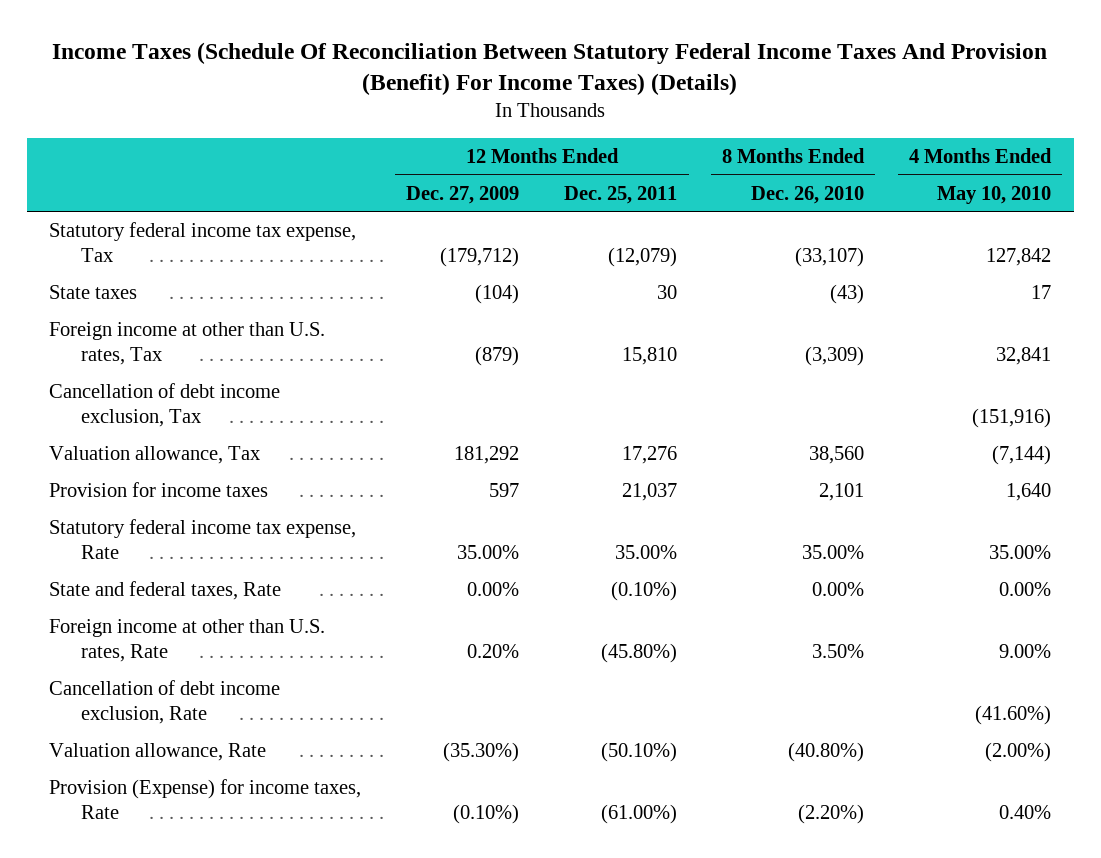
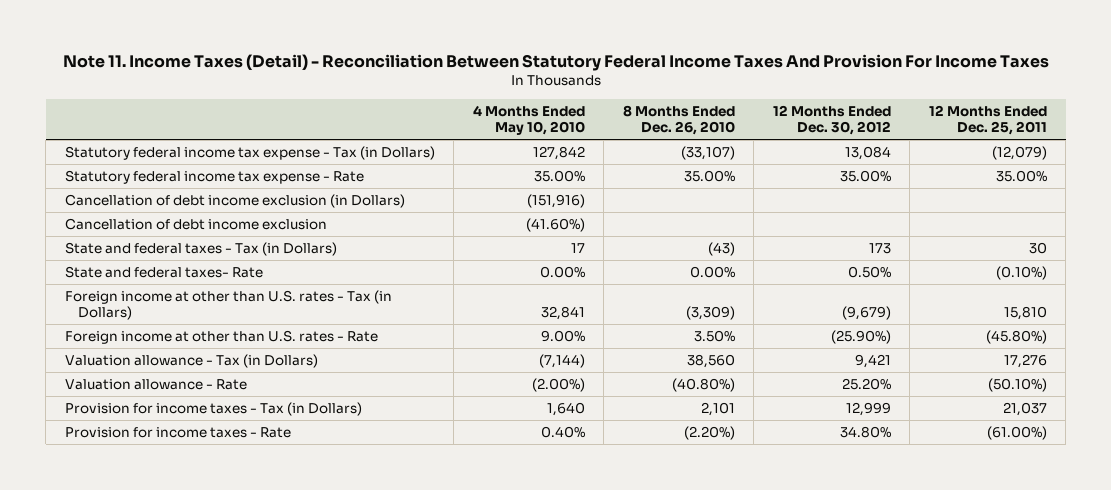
- Income Taxes (Schedule Of Reconciliation Between Statutory Federal Income Taxes And Provision (Benefit) For Income Taxes) (Details)
+ Note 11. Income Taxes (Detail) - Reconciliation Between Statutory Federal Income Taxes And Provision For Income Taxes
- | 12 Months Ended Dec. 27, 2009 | 12 Months Ended Dec. 25, 2011 | 8 Months Ended Dec. 26, 2010 | 4 Months Ended May 10, 2010
+ | 4 Months Ended May 10, 2010 | 8 Months Ended Dec. 26, 2010 | 12 Months Ended Dec. 30, 2012 | 12 Months Ended Dec. 25, 2011
- Statutory federal income tax expense, Tax | (179,712) | (12,079) | (33,107) | 127,842
- State taxes | (104) | 30 | (43) | 17
- Foreign income at other than U.S. rates, Tax | (879) | 15,810 | (3,309) | 32,841
- Cancellation of debt income exclusion, Tax | | | | (151,916)
- Valuation allowance, Tax | 181,292 | 17,276 | 38,560 | (7,144)
- Provision for income taxes | 597 | 21,037 | 2,101 | 1,640
- Statutory federal income tax expense, Rate | 35.00% | 35.00% | 35.00% | 35.00%
- State and federal taxes, Rate | 0.00% | (0.10%) | 0.00% | 0.00%
- Foreign income at other than U.S. rates, Rate | 0.20% | (45.80%) | 3.50% | 9.00%
- Cancellation of debt income exclusion, Rate | | | | (41.60%)
- Valuation allowance, Rate | (35.30%) | (50.10%) | (40.80%) | (2.00%)
- Provision (Expense) for income taxes, Rate | (0.10%) | (61.00%) | (2.20%) | 0.40%
+ Statutory federal income tax expense - Tax (in Dollars) | 127,842 | (33,107) | 13,084 | (12,079)
+ Statutory federal income tax expense - Rate | 35.00% | 35.00% | 35.00% | 35.00%
+ Cancellation of debt income exclusion (in Dollars) | (151,916) | | |
+ Cancellation of debt income exclusion | (41.60%) | | |
+ State and federal taxes - Tax (in Dollars) | 17 | (43) | 173 | 30
+ State and federal taxes- Rate | 0.00% | 0.00% | 0.50% | (0.10%)
+ Foreign income at other than U.S. rates - Tax (in Dollars) | 32,841 | (3,309) | (9,679) | 15,810
+ Foreign income at other than U.S. rates - Rate | 9.00% | 3.50% | (25.90%) | (45.80%)
+ Valuation allowance - Tax (in Dollars) | (7,144) | 38,560 | 9,421 | 17,276
+ Valuation allowance - Rate | (2.00%) | (40.80%) | 25.20% | (50.10%)
+ Provision for income taxes - Tax (in Dollars) | 1,640 | 2,101 | 12,999 | 21,037
+ Provision for income taxes - Rate | 0.40% | (2.20%) | 34.80% | (61.00%)

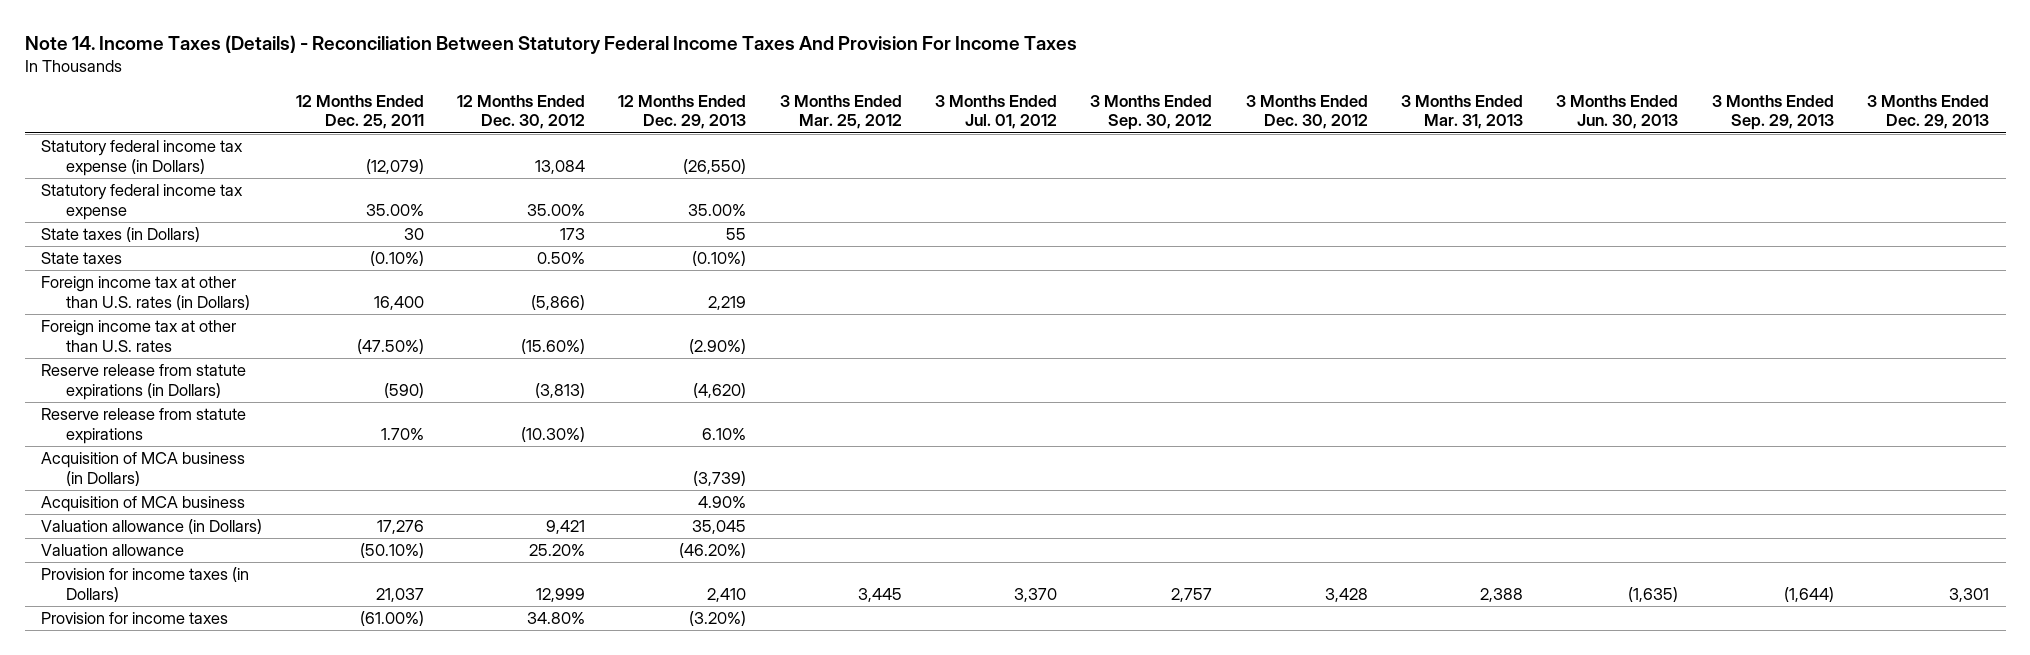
- Note 11. Income Taxes (Detail) - Reconciliation Between Statutory Federal Income Taxes And Provision For Income Taxes
+ Note 14. Income Taxes (Details) - Reconciliation Between Statutory Federal Income Taxes And Provision For Income Taxes
- | 4 Months Ended May 10, 2010 | 8 Months Ended Dec. 26, 2010 | 12 Months Ended Dec. 30, 2012 | 12 Months Ended Dec. 25, 2011
+ | 12 Months Ended Dec. 25, 2011 | 12 Months Ended Dec. 30, 2012 | 12 Months Ended Dec. 29, 2013 | 3 Months Ended Mar. 25, 2012 | 3 Months Ended Jul. 01, 2012 | 3 Months Ended Sep. 30, 2012 | 3 Months Ended Dec. 30, 2012 | 3 Months Ended Mar. 31, 2013 | 3 Months Ended Jun. 30, 2013 | 3 Months Ended Sep. 29, 2013 | 3 Months Ended Dec. 29, 2013
- Statutory federal income tax expense - Tax (in Dollars) | 127,842 | (33,107) | 13,084 | (12,079)
- Statutory federal income tax expense - Rate | 35.00% | 35.00% | 35.00% | 35.00%
- Cancellation of debt income exclusion (in Dollars) | (151,916) | | |
- Cancellation of debt income exclusion | (41.60%) | | |
- State and federal taxes - Tax (in Dollars) | 17 | (43) | 173 | 30
- State and federal taxes- Rate | 0.00% | 0.00% | 0.50% | (0.10%)
- Foreign income at other than U.S. rates - Tax (in Dollars) | 32,841 | (3,309) | (9,679) | 15,810
- Foreign income at other than U.S. rates - Rate | 9.00% | 3.50% | (25.90%) | (45.80%)
- Valuation allowance - Tax (in Dollars) | (7,144) | 38,560 | 9,421 | 17,276
- Valuation allowance - Rate | (2.00%) | (40.80%) | 25.20% | (50.10%)
- Provision for income taxes - Tax (in Dollars) | 1,640 | 2,101 | 12,999 | 21,037
- Provision for income taxes - Rate | 0.40% | (2.20%) | 34.80% | (61.00%)
+ Statutory federal income tax expense (in Dollars) | (12,079) | 13,084 | (26,550) | | | | | | | |
+ Statutory federal income tax expense | 35.00% | 35.00% | 35.00% | | | | | | | |
+ State taxes (in Dollars) | 30 | 173 | 55 | | | | | | | |
+ State taxes | (0.10%) | 0.50% | (0.10%) | | | | | | | |
+ Foreign income tax at other than U.S. rates (in Dollars) | 16,400 | (5,866) | 2,219 | | | | | | | |
+ Foreign income tax at other than U.S. rates | (47.50%) | (15.60%) | (2.90%) | | | | | | | |
+ Reserve release from statute expirations (in Dollars) | (590) | (3,813) | (4,620) | | | | | | | |
+ Reserve release from statute expirations | 1.70% | (10.30%) | 6.10% | | | | | | | |
+ Acquisition of MCA business (in Dollars) | | | (3,739) | | | | | | | |
+ Acquisition of MCA business | | | 4.90% | | | | | | | |
+ Valuation allowance (in Dollars) | 17,276 | 9,421 | 35,045 | | | | | | | |
+ Valuation allowance | (50.10%) | 25.20% | (46.20%) | | | | | | | |
+ Provision for income taxes (in Dollars) | 21,037 | 12,999 | 2,410 | 3,445 | 3,370 | 2,757 | 3,428 | 2,388 | (1,635) | (1,644) | 3,301
+ Provision for income taxes | (61.00%) | 34.80% | (3.20%) | | | | | | | |

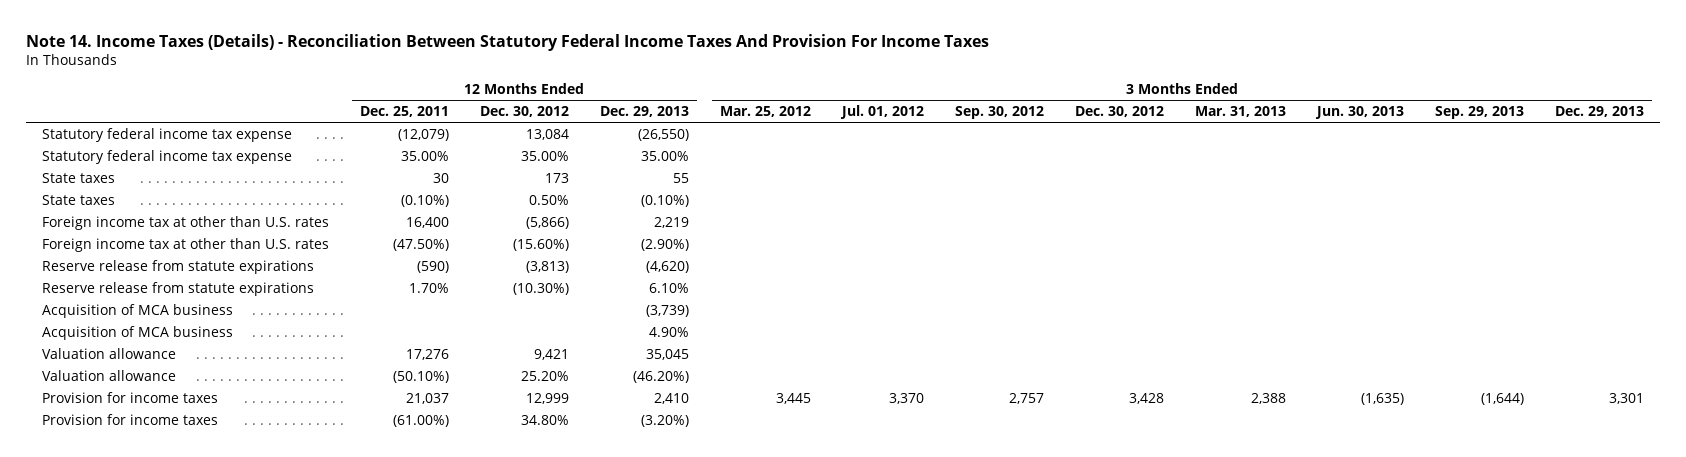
- Statutory federal income tax expense (in Dollars) | (12,079) | 13,084 | (26,550) | | | | | | | |
+ Statutory federal income tax expense | (12,079) | 13,084 | (26,550) | | | | | | | |
- State taxes (in Dollars) | 30 | 173 | 55 | | | | | | | |
+ State taxes | 30 | 173 | 55 | | | | | | | |
- Foreign income tax at other than U.S. rates (in Dollars) | 16,400 | (5,866) | 2,219 | | | | | | | |
+ Foreign income tax at other than U.S. rates | 16,400 | (5,866) | 2,219 | | | | | | | |
- Reserve release from statute expirations (in Dollars) | (590) | (3,813) | (4,620) | | | | | | | |
+ Reserve release from statute expirations | (590) | (3,813) | (4,620) | | | | | | | |
- Acquisition of MCA business (in Dollars) | | | (3,739) | | | | | | | |
+ Acquisition of MCA business | | | (3,739) | | | | | | | |
- Valuation allowance (in Dollars) | 17,276 | 9,421 | 35,045 | | | | | | | |
+ Valuation allowance | 17,276 | 9,421 | 35,045 | | | | | | | |
- Provision for income taxes (in Dollars) | 21,037 | 12,999 | 2,410 | 3,445 | 3,370 | 2,757 | 3,428 | 2,388 | (1,635) | (1,644) | 3,301
+ Provision for income taxes | 21,037 | 12,999 | 2,410 | 3,445 | 3,370 | 2,757 | 3,428 | 2,388 | (1,635) | (1,644) | 3,301

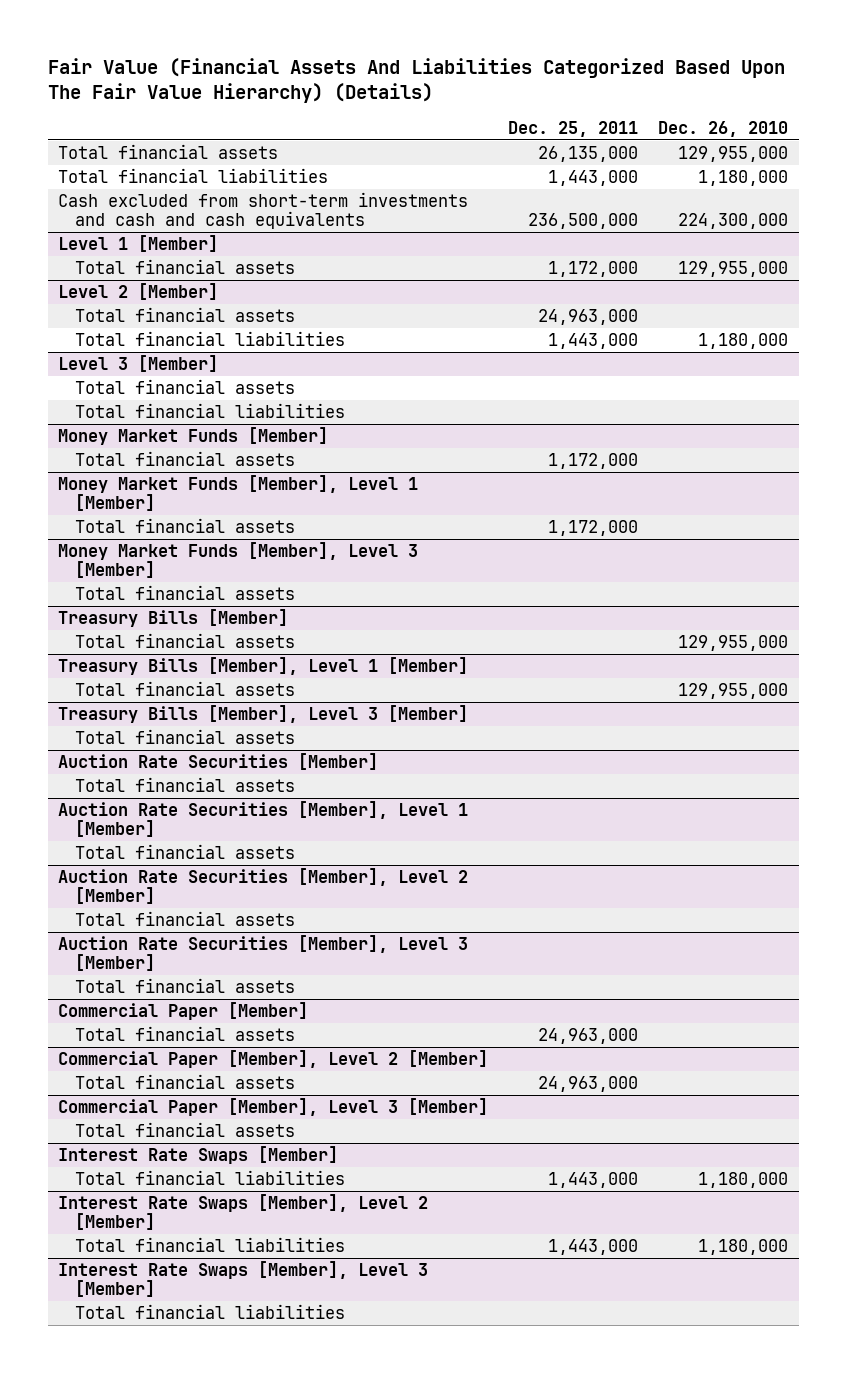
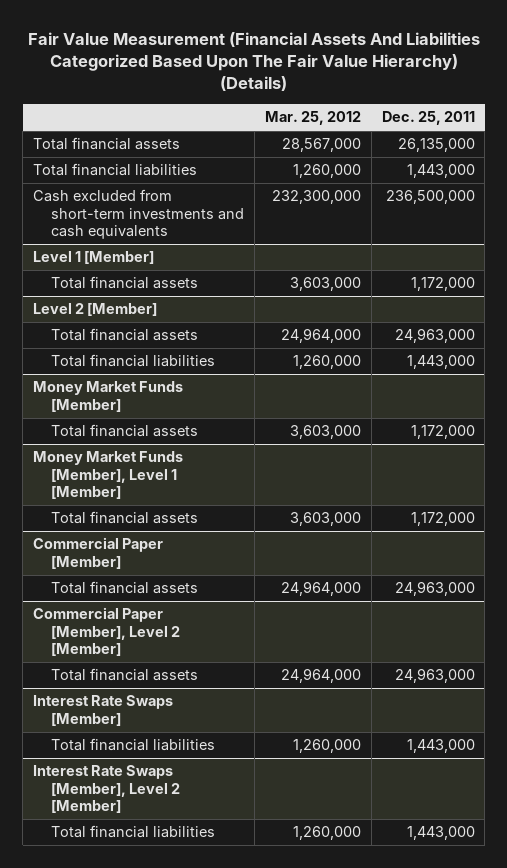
- Fair Value (Financial Assets And Liabilities Categorized Based Upon The Fair Value Hierarchy) (Details)
+ Fair Value Measurement (Financial Assets And Liabilities Categorized Based Upon The Fair Value Hierarchy) (Details)
- | Dec. 25, 2011 | Dec. 26, 2010
+ | Mar. 25, 2012 | Dec. 25, 2011
- Cash excluded from short-term investments and cash and cash equivalents | 236,500,000 | 224,300,000
+ Cash excluded from short-term investments and cash equivalents | 232,300,000 | 236,500,000
- Level 3 [Member]
- Total financial assets
- Total financial liabilities
- Money Market Funds [Member], Level 3 [Member]
- Total financial assets
- Treasury Bills [Member]
- Total financial assets | | 129,955,000
- Treasury Bills [Member], Level 1 [Member]
- Total financial assets | | 129,955,000
- Treasury Bills [Member], Level 3 [Member]
- Total financial assets
- Auction Rate Securities [Member]
- Total financial assets
- Auction Rate Securities [Member], Level 1 [Member]
- Total financial assets
- Auction Rate Securities [Member], Level 2 [Member]
- Total financial assets
- Auction Rate Securities [Member], Level 3 [Member]
- Total financial assets
- Commercial Paper [Member], Level 3 [Member]
- Total financial assets
- Interest Rate Swaps [Member], Level 3 [Member]
- Total financial liabilities

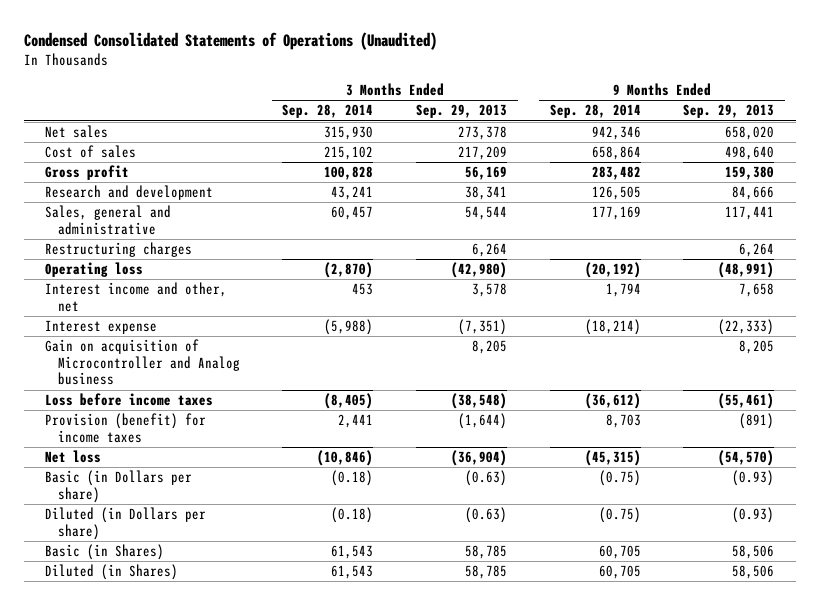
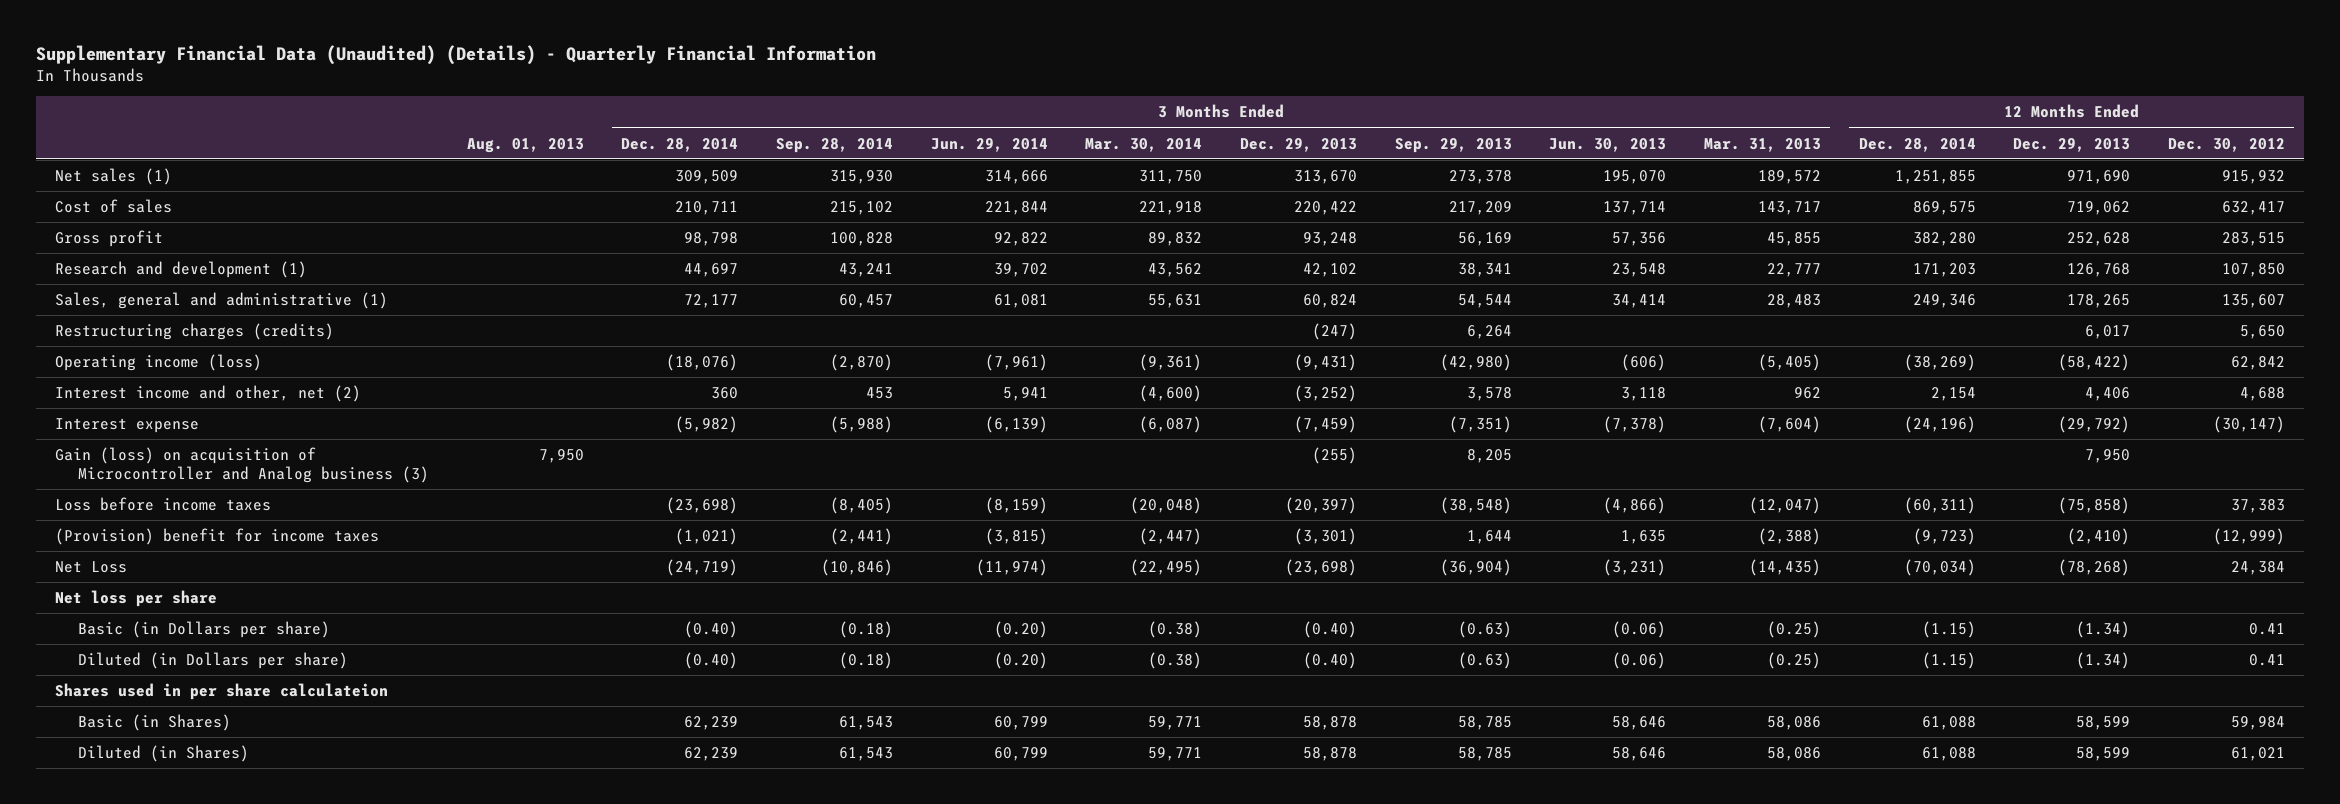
- Condensed Consolidated Statements of Operations (Unaudited)
+ Supplementary Financial Data (Unaudited) (Details) - Quarterly Financial Information
- | 3 Months Ended Sep. 28, 2014 | 3 Months Ended Sep. 29, 2013 | 9 Months Ended Sep. 28, 2014 | 9 Months Ended Sep. 29, 2013
+ | Aug. 01, 2013 | 3 Months Ended Dec. 28, 2014 | 3 Months Ended Sep. 28, 2014 | 3 Months Ended Jun. 29, 2014 | 3 Months Ended Mar. 30, 2014 | 3 Months Ended Dec. 29, 2013 | 3 Months Ended Sep. 29, 2013 | 3 Months Ended Jun. 30, 2013 | 3 Months Ended Mar. 31, 2013 | 12 Months Ended Dec. 28, 2014 | 12 Months Ended Dec. 29, 2013 | 12 Months Ended Dec. 30, 2012
- Net sales | 315,930 | 273,378 | 942,346 | 658,020
+ Net sales (1) | | 309,509 | 315,930 | 314,666 | 311,750 | 313,670 | 273,378 | 195,070 | 189,572 | 1,251,855 | 971,690 | 915,932
- Research and development | 43,241 | 38,341 | 126,505 | 84,666
- Sales, general and administrative | 60,457 | 54,544 | 177,169 | 117,441
- Restructuring charges | | 6,264 | | 6,264
- Operating loss | (2,870) | (42,980) | (20,192) | (48,991)
- Interest income and other, net | 453 | 3,578 | 1,794 | 7,658
+ Research and development (1) | | 44,697 | 43,241 | 39,702 | 43,562 | 42,102 | 38,341 | 23,548 | 22,777 | 171,203 | 126,768 | 107,850
+ Sales, general and administrative (1) | | 72,177 | 60,457 | 61,081 | 55,631 | 60,824 | 54,544 | 34,414 | 28,483 | 249,346 | 178,265 | 135,607
+ Restructuring charges (credits) | | | | | | (247) | 6,264 | | | | 6,017 | 5,650
+ Operating income (loss) | | (18,076) | (2,870) | (7,961) | (9,361) | (9,431) | (42,980) | (606) | (5,405) | (38,269) | (58,422) | 62,842
+ Interest income and other, net (2) | | 360 | 453 | 5,941 | (4,600) | (3,252) | 3,578 | 3,118 | 962 | 2,154 | 4,406 | 4,688
- Gain on acquisition of Microcontroller and Analog business | | 8,205 | | 8,205
+ Gain (loss) on acquisition of Microcontroller and Analog business (3) | 7,950 | | | | | (255) | 8,205 | | | | 7,950 |
- Provision (benefit) for income taxes | 2,441 | (1,644) | 8,703 | (891)
- Net loss | (10,846) | (36,904) | (45,315) | (54,570)
+ (Provision) benefit for income taxes | | (1,021) | (2,441) | (3,815) | (2,447) | (3,301) | 1,644 | 1,635 | (2,388) | (9,723) | (2,410) | (12,999)
+ Net Loss | | (24,719) | (10,846) | (11,974) | (22,495) | (23,698) | (36,904) | (3,231) | (14,435) | (70,034) | (78,268) | 24,384
+ Net loss per share
+ Shares used in per share calculateion

